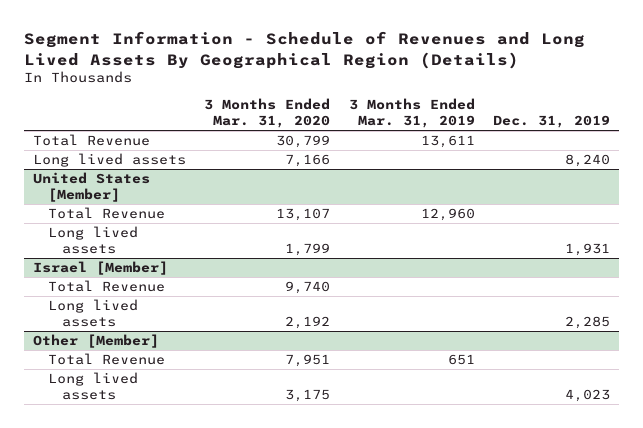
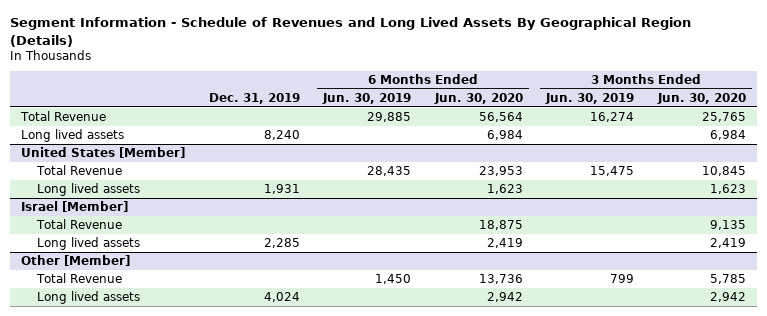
- | 3 Months Ended Mar. 31, 2020 | 3 Months Ended Mar. 31, 2019 | Dec. 31, 2019
+ | Dec. 31, 2019 | 6 Months Ended Jun. 30, 2019 | 6 Months Ended Jun. 30, 2020 | 3 Months Ended Jun. 30, 2019 | 3 Months Ended Jun. 30, 2020
@ Other [Member]
- Long lived assets | 3,175 | | 4,023
+ Long lived assets | 4,024 | | 2,942 | | 2,942

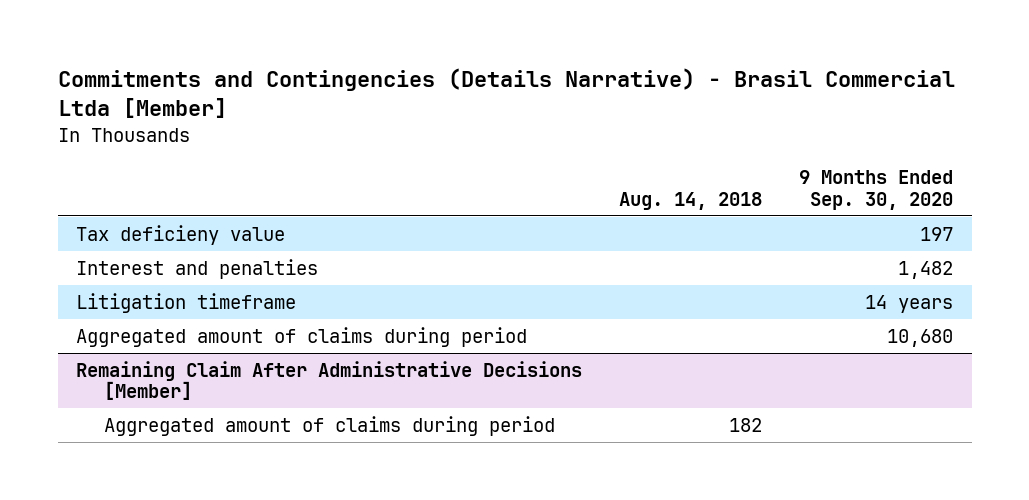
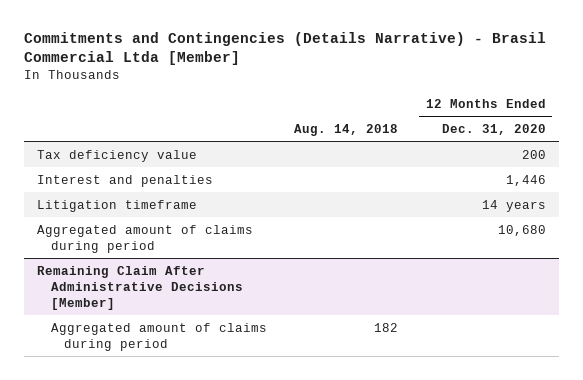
- | Aug. 14, 2018 | 9 Months Ended Sep. 30, 2020
+ | Aug. 14, 2018 | 12 Months Ended Dec. 31, 2020
- Tax deficieny value | | 197
+ Tax deficiency value | | 200

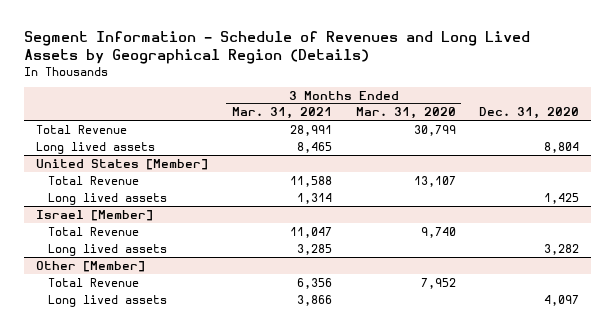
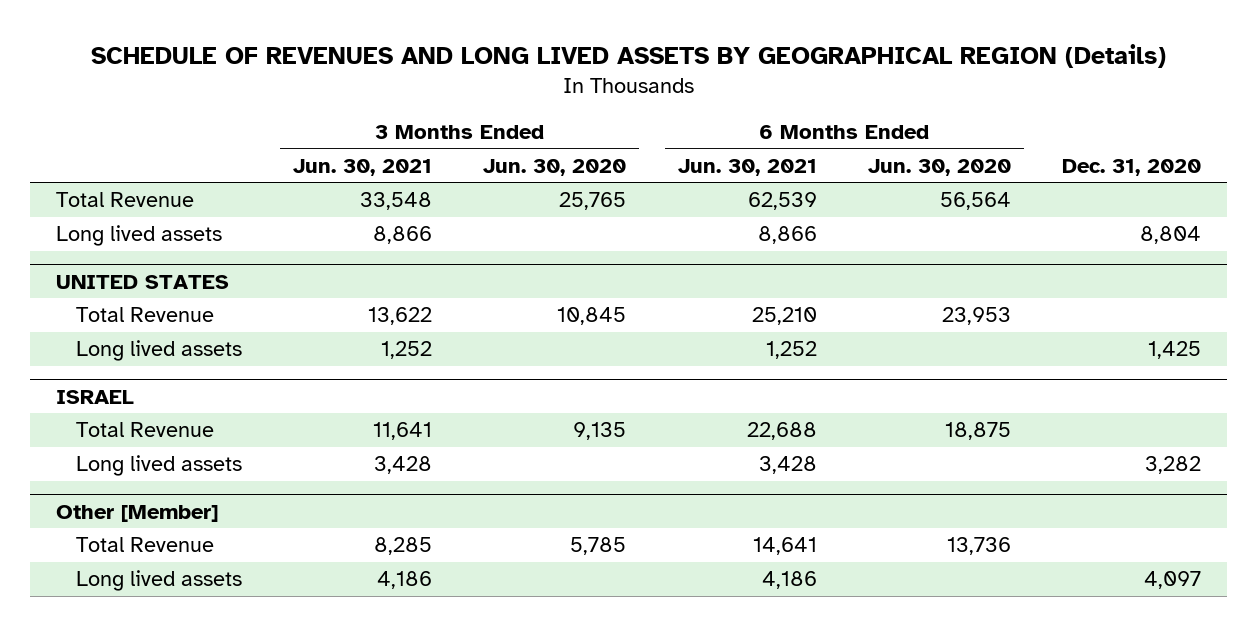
- Segment Information - Schedule of Revenues and Long Lived Assets by Geographical Region (Details)
+ SCHEDULE OF REVENUES AND LONG LIVED ASSETS BY GEOGRAPHICAL REGION (Details)
- | 3 Months Ended Mar. 31, 2021 | 3 Months Ended Mar. 31, 2020 | Dec. 31, 2020
+ | 3 Months Ended Jun. 30, 2021 | 3 Months Ended Jun. 30, 2020 | 6 Months Ended Jun. 30, 2021 | 6 Months Ended Jun. 30, 2020 | Dec. 31, 2020
- United States [Member]
+ UNITED STATES
- Israel [Member]
+ ISRAEL

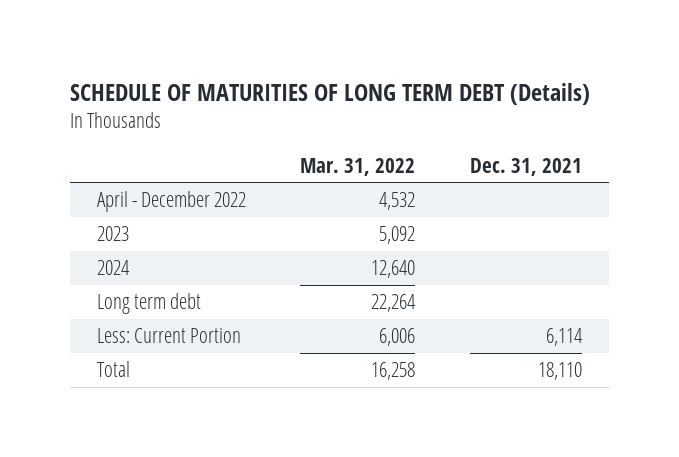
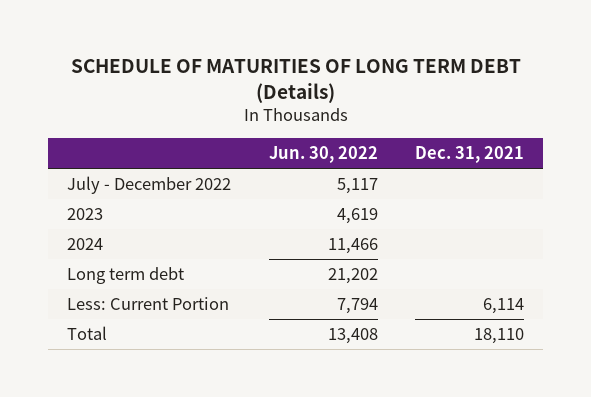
- | Mar. 31, 2022 | Dec. 31, 2021
+ | Jun. 30, 2022 | Dec. 31, 2021
- April - December 2022 | 4,532 |
+ July - December 2022 | 5,117 |

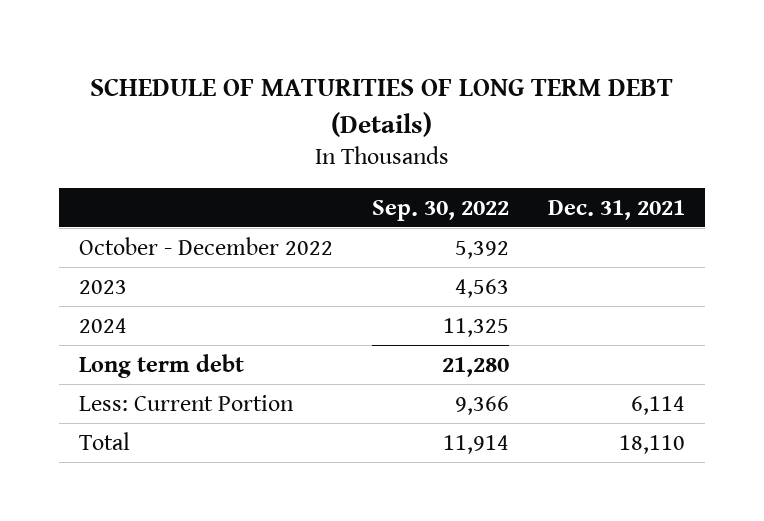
- | Jun. 30, 2022 | Dec. 31, 2021
+ | Sep. 30, 2022 | Dec. 31, 2021
- July - December 2022 | 5,117 |
+ October - December 2022 | 5,392 |

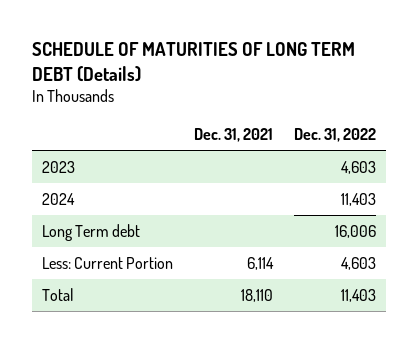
- | Sep. 30, 2022 | Dec. 31, 2021
+ | Dec. 31, 2021 | Dec. 31, 2022
- October - December 2022 | 5,392 |
- Long term debt | 21,280 |
+ Long Term debt | | 16,006

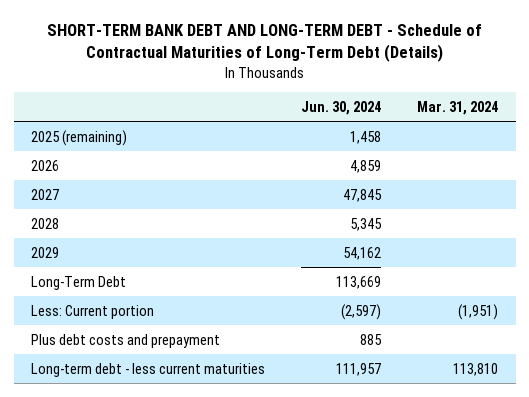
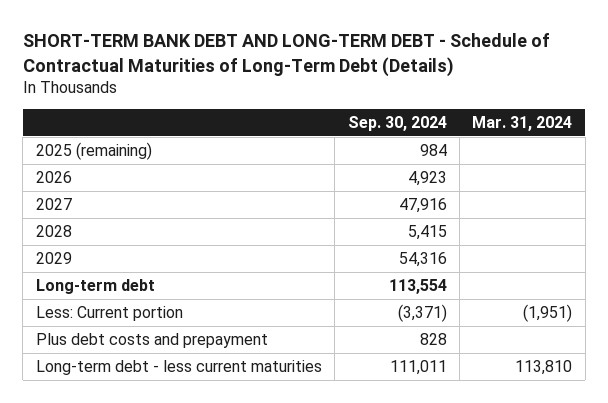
- | Jun. 30, 2024 | Mar. 31, 2024
+ | Sep. 30, 2024 | Mar. 31, 2024
- Long-Term Debt | 113,669 |
+ Long-term debt | 113,554 |

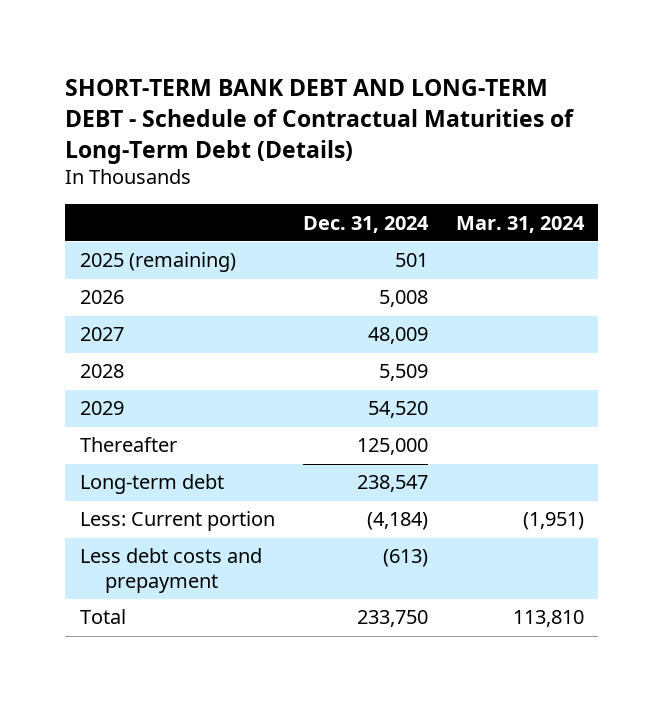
- | Sep. 30, 2024 | Mar. 31, 2024
+ | Dec. 31, 2024 | Mar. 31, 2024
+ Thereafter | 125,000 |
- Plus debt costs and prepayment | 828 |
- Long-term debt - less current maturities | 111,011 | 113,810
+ Less debt costs and prepayment | (613) |
+ Total | 233,750 | 113,810

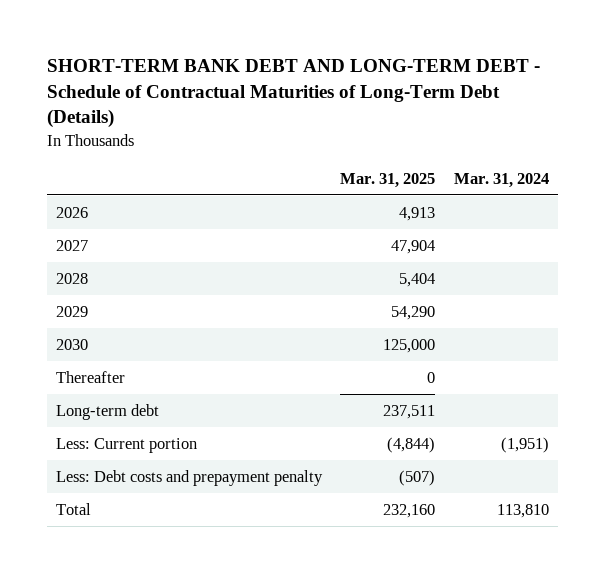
- | Dec. 31, 2024 | Mar. 31, 2024
+ | Mar. 31, 2025 | Mar. 31, 2024
- 2025 (remaining) | 501 |
+ 2030 | 125,000 |
- Less debt costs and prepayment | (613) |
+ Less: Debt costs and prepayment penalty | (507) |

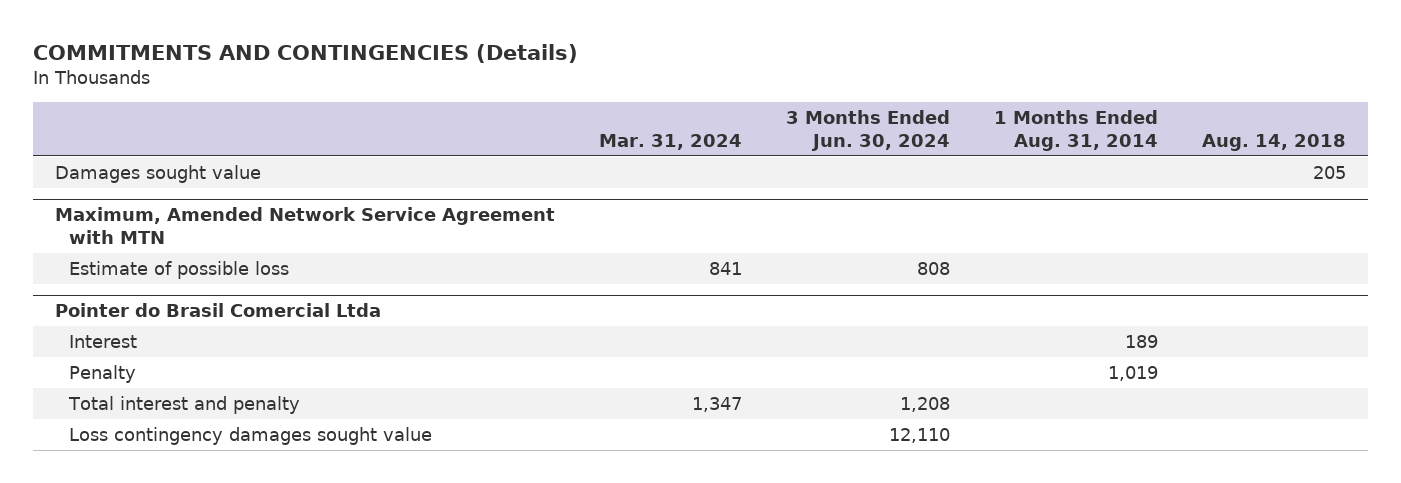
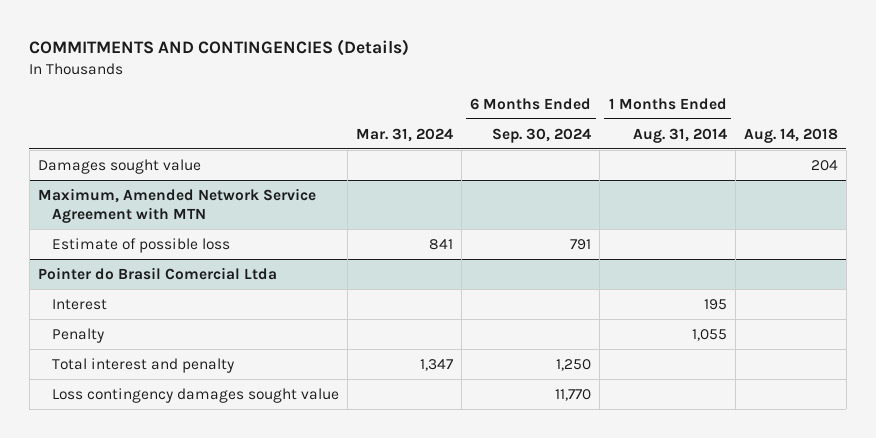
- | Mar. 31, 2024 | 3 Months Ended Jun. 30, 2024 | 1 Months Ended Aug. 31, 2014 | Aug. 14, 2018
+ | Mar. 31, 2024 | 6 Months Ended Sep. 30, 2024 | 1 Months Ended Aug. 31, 2014 | Aug. 14, 2018
- Damages sought value | | | | 205
+ Damages sought value | | | | 204
@ Pointer do Brasil Comercial Ltda
- Interest | | | 189 |
- Penalty | | | 1,019 |
+ Interest | | | 195 |
+ Penalty | | | 1,055 |

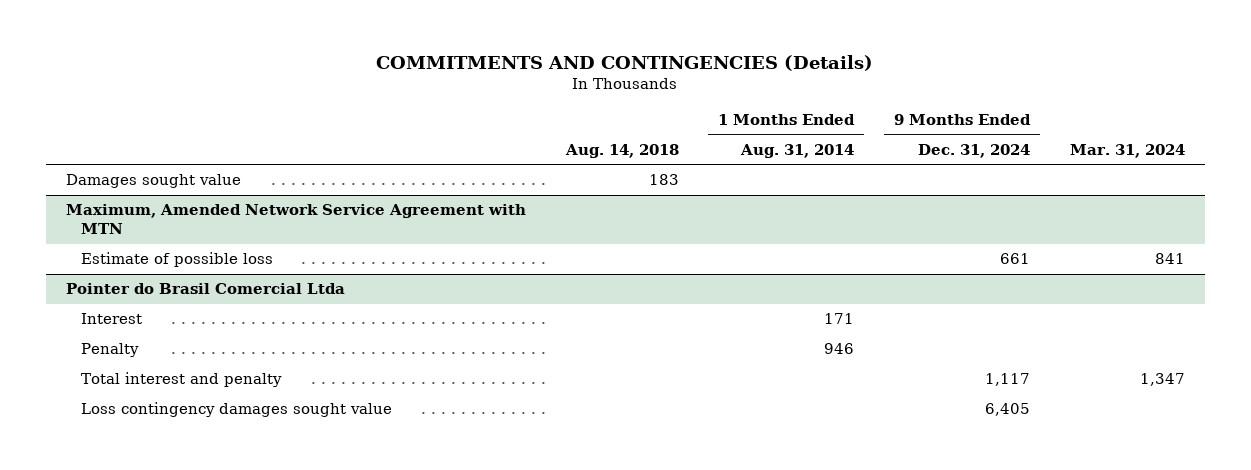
- | Mar. 31, 2024 | 6 Months Ended Sep. 30, 2024 | 1 Months Ended Aug. 31, 2014 | Aug. 14, 2018
+ | Aug. 14, 2018 | 1 Months Ended Aug. 31, 2014 | 9 Months Ended Dec. 31, 2024 | Mar. 31, 2024
- Damages sought value | | | | 204
+ Damages sought value | 183 | | |
@ Pointer do Brasil Comercial Ltda
- Interest | | | 195 |
- Penalty | | | 1,055 |
+ Interest | | 171 | |
+ Penalty | | 946 | |

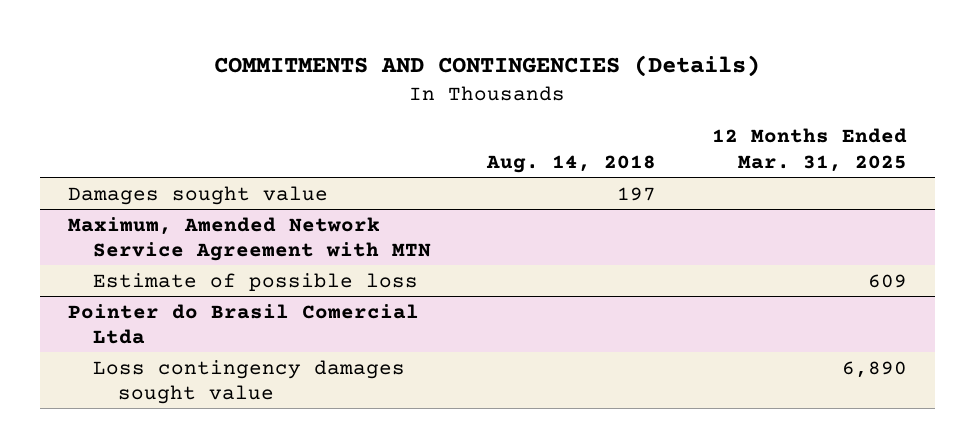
- | Aug. 14, 2018 | 1 Months Ended Aug. 31, 2014 | 9 Months Ended Dec. 31, 2024 | Mar. 31, 2024
+ | Aug. 14, 2018 | 12 Months Ended Mar. 31, 2025
- Damages sought value | 183 | | |
+ Damages sought value | 197 |
@ Pointer do Brasil Comercial Ltda
- Interest | | 171 | |
- Penalty | | 946 | |
- Total interest and penalty | | | 1,117 | 1,347

